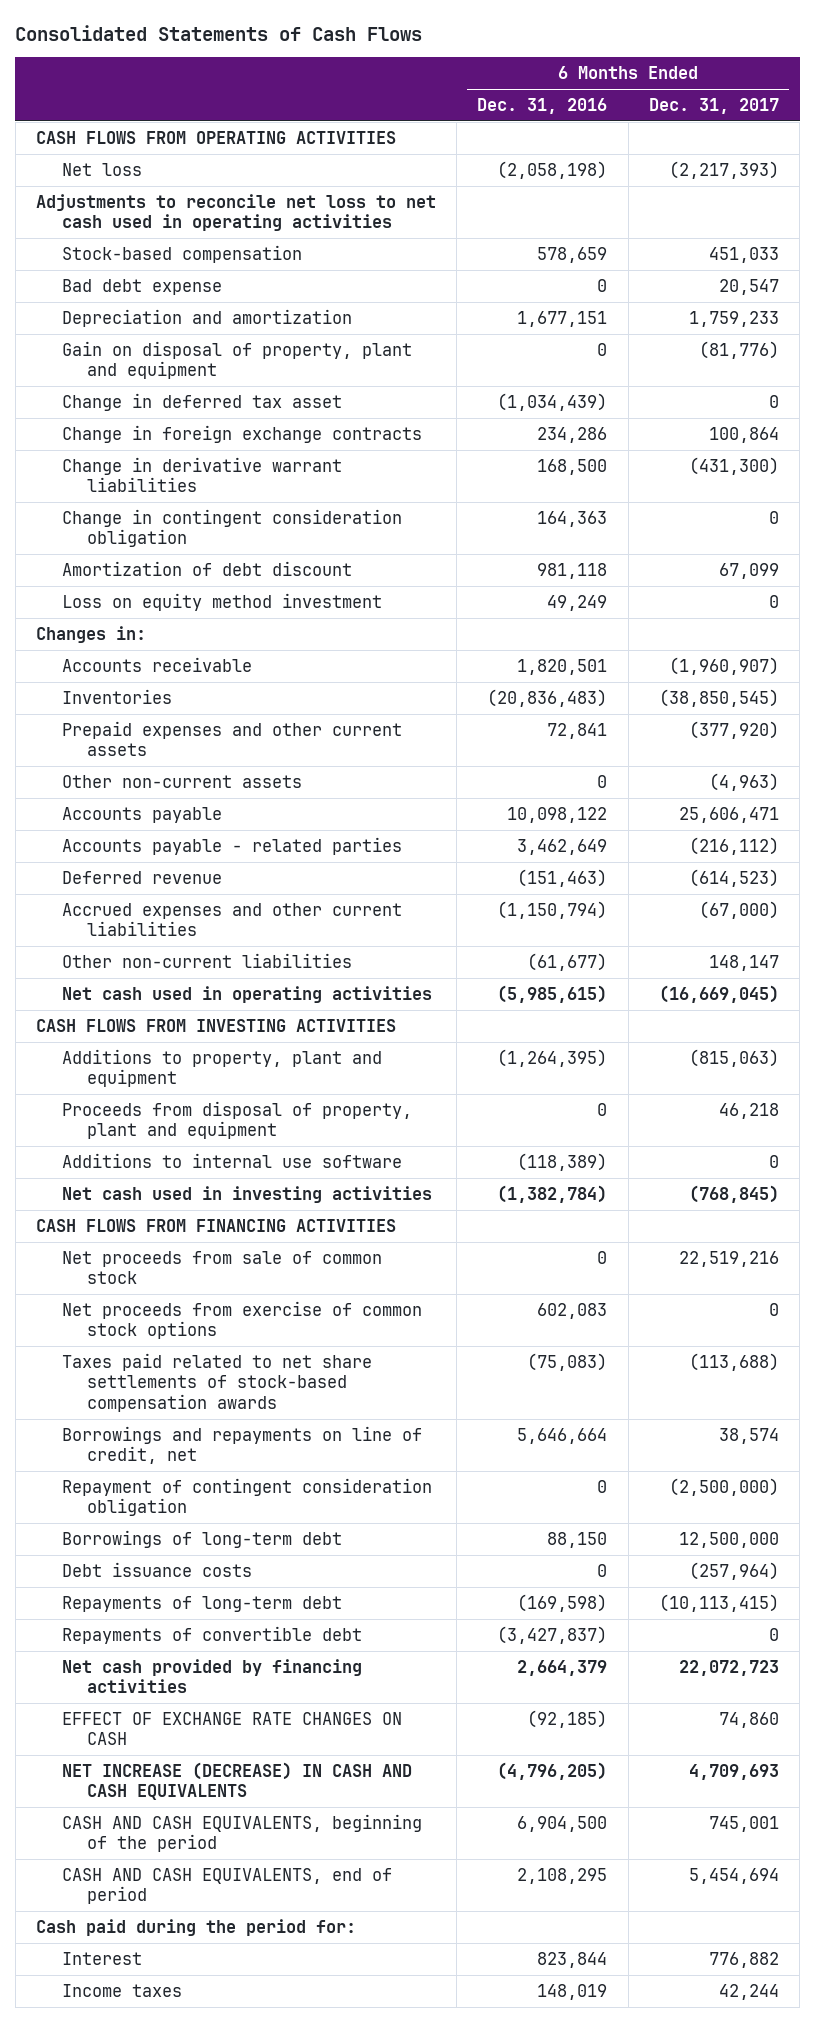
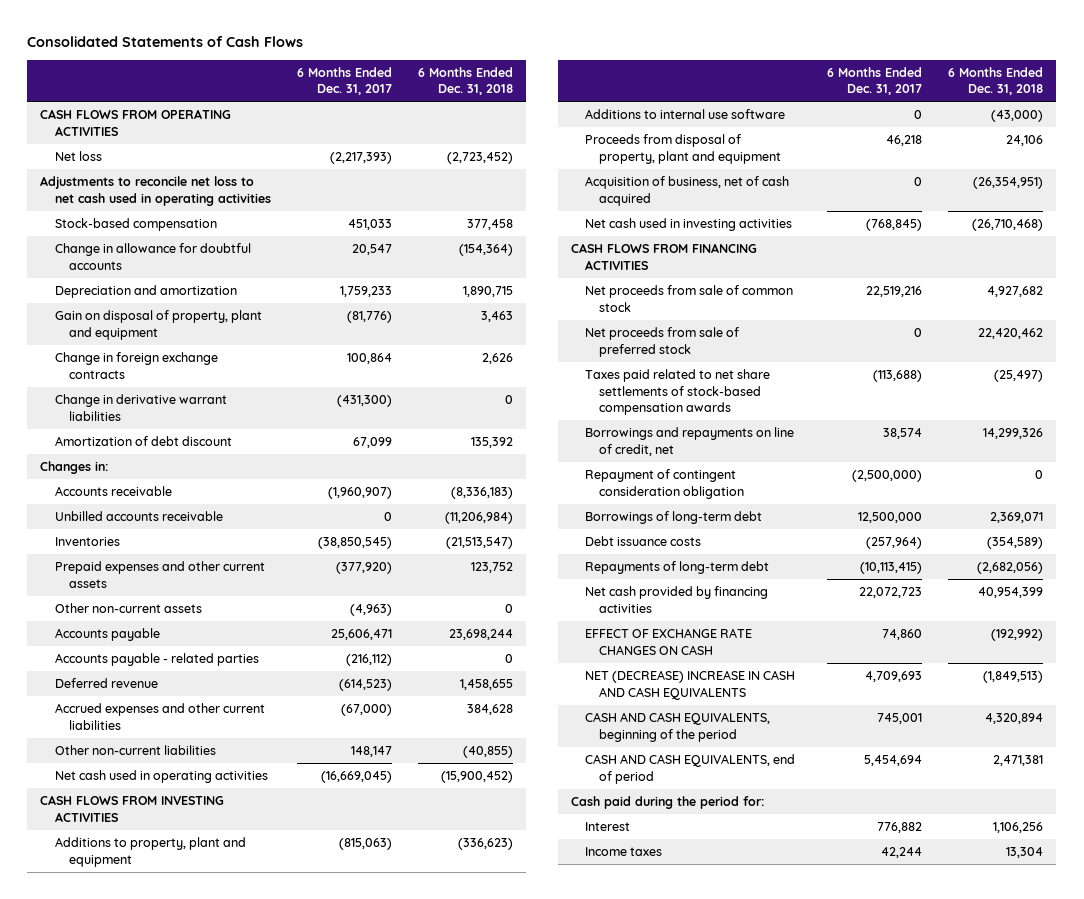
- | 6 Months Ended Dec. 31, 2016 | 6 Months Ended Dec. 31, 2017
+ | 6 Months Ended Dec. 31, 2017 | 6 Months Ended Dec. 31, 2018
- Bad debt expense | 0 | 20,547
+ Change in allowance for doubtful accounts | 20,547 | (154,364)
- Change in deferred tax asset | (1,034,439) | 0
- Change in contingent consideration obligation | 164,363 | 0
- Loss on equity method investment | 49,249 | 0
+ Unbilled accounts receivable | 0 | (11,206,984)
moved down: Proceeds from disposal of property, plant and equipment | 46,218 | 24,106
+ Acquisition of business, net of cash acquired | 0 | (26,354,951)
- Net proceeds from exercise of common stock options | 602,083 | 0
+ Net proceeds from sale of preferred stock | 0 | 22,420,462
- Repayments of convertible debt | (3,427,837) | 0
- NET INCREASE (DECREASE) IN CASH AND CASH EQUIVALENTS | (4,796,205) | 4,709,693
+ NET (DECREASE) INCREASE IN CASH AND CASH EQUIVALENTS | 4,709,693 | (1,849,513)

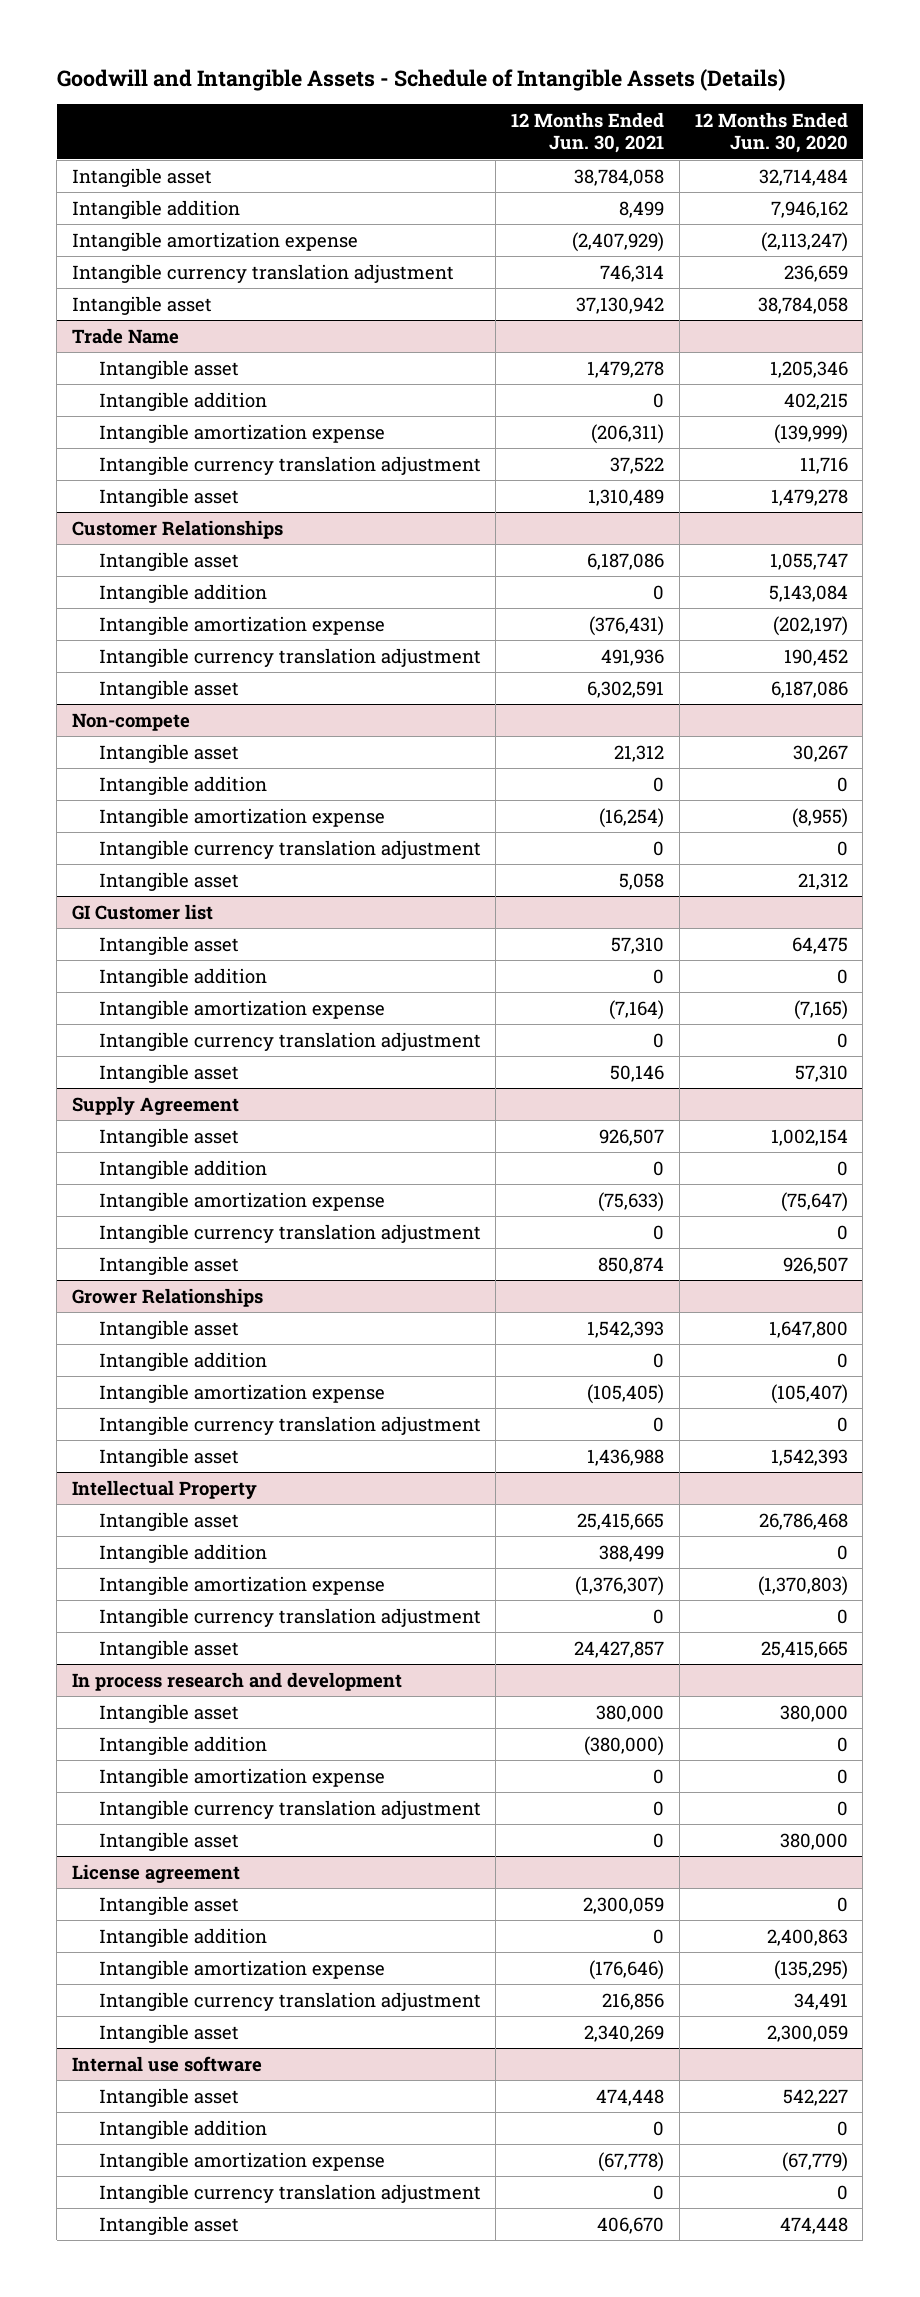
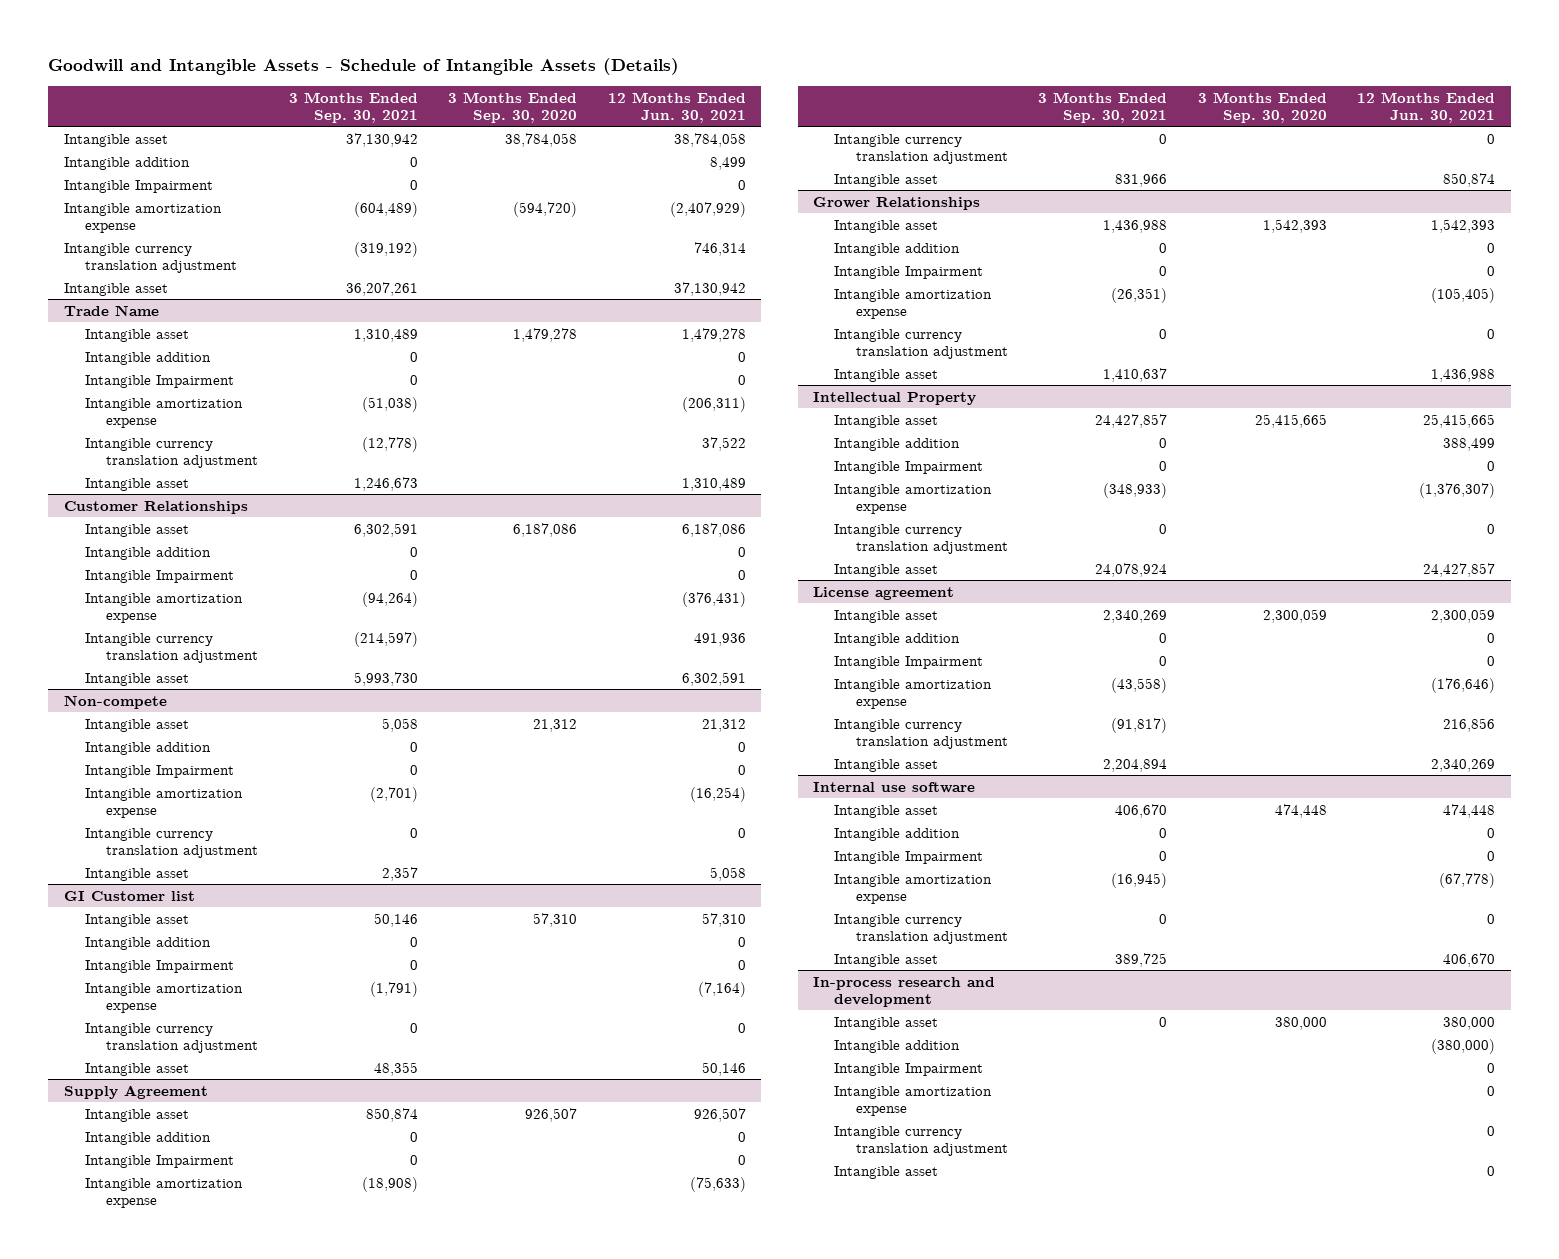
- | 12 Months Ended Jun. 30, 2021 | 12 Months Ended Jun. 30, 2020
+ | 3 Months Ended Sep. 30, 2021 | 3 Months Ended Sep. 30, 2020 | 12 Months Ended Jun. 30, 2021
+ Intangible Impairment | 0 | | 0
@ Trade Name
+ Intangible Impairment | 0 | | 0
@ Customer Relationships
+ Intangible Impairment | 0 | | 0
@ Non-compete
+ Intangible Impairment | 0 | | 0
@ GI Customer list
+ Intangible Impairment | 0 | | 0
@ Supply Agreement
+ Intangible Impairment | 0 | | 0
@ Grower Relationships
+ Intangible Impairment | 0 | | 0
@ Intellectual Property
+ Intangible Impairment | 0 | | 0
- In process research and development
- Intangible asset | 380,000 | 380,000
- Intangible addition | (380,000) | 0
- Intangible amortization expense | 0 | 0
- Intangible currency translation adjustment | 0 | 0
- Intangible asset | 0 | 380,000
@ License agreement
+ Intangible Impairment | 0 | | 0
@ Internal use software
+ Intangible Impairment | 0 | | 0
+ In-process research and development
+ Intangible asset | 0 | 380,000 | 380,000
+ Intangible addition | | | (380,000)
+ Intangible Impairment | | | 0
+ Intangible amortization expense | | | 0
+ Intangible currency translation adjustment | | | 0
+ Intangible asset | | | 0

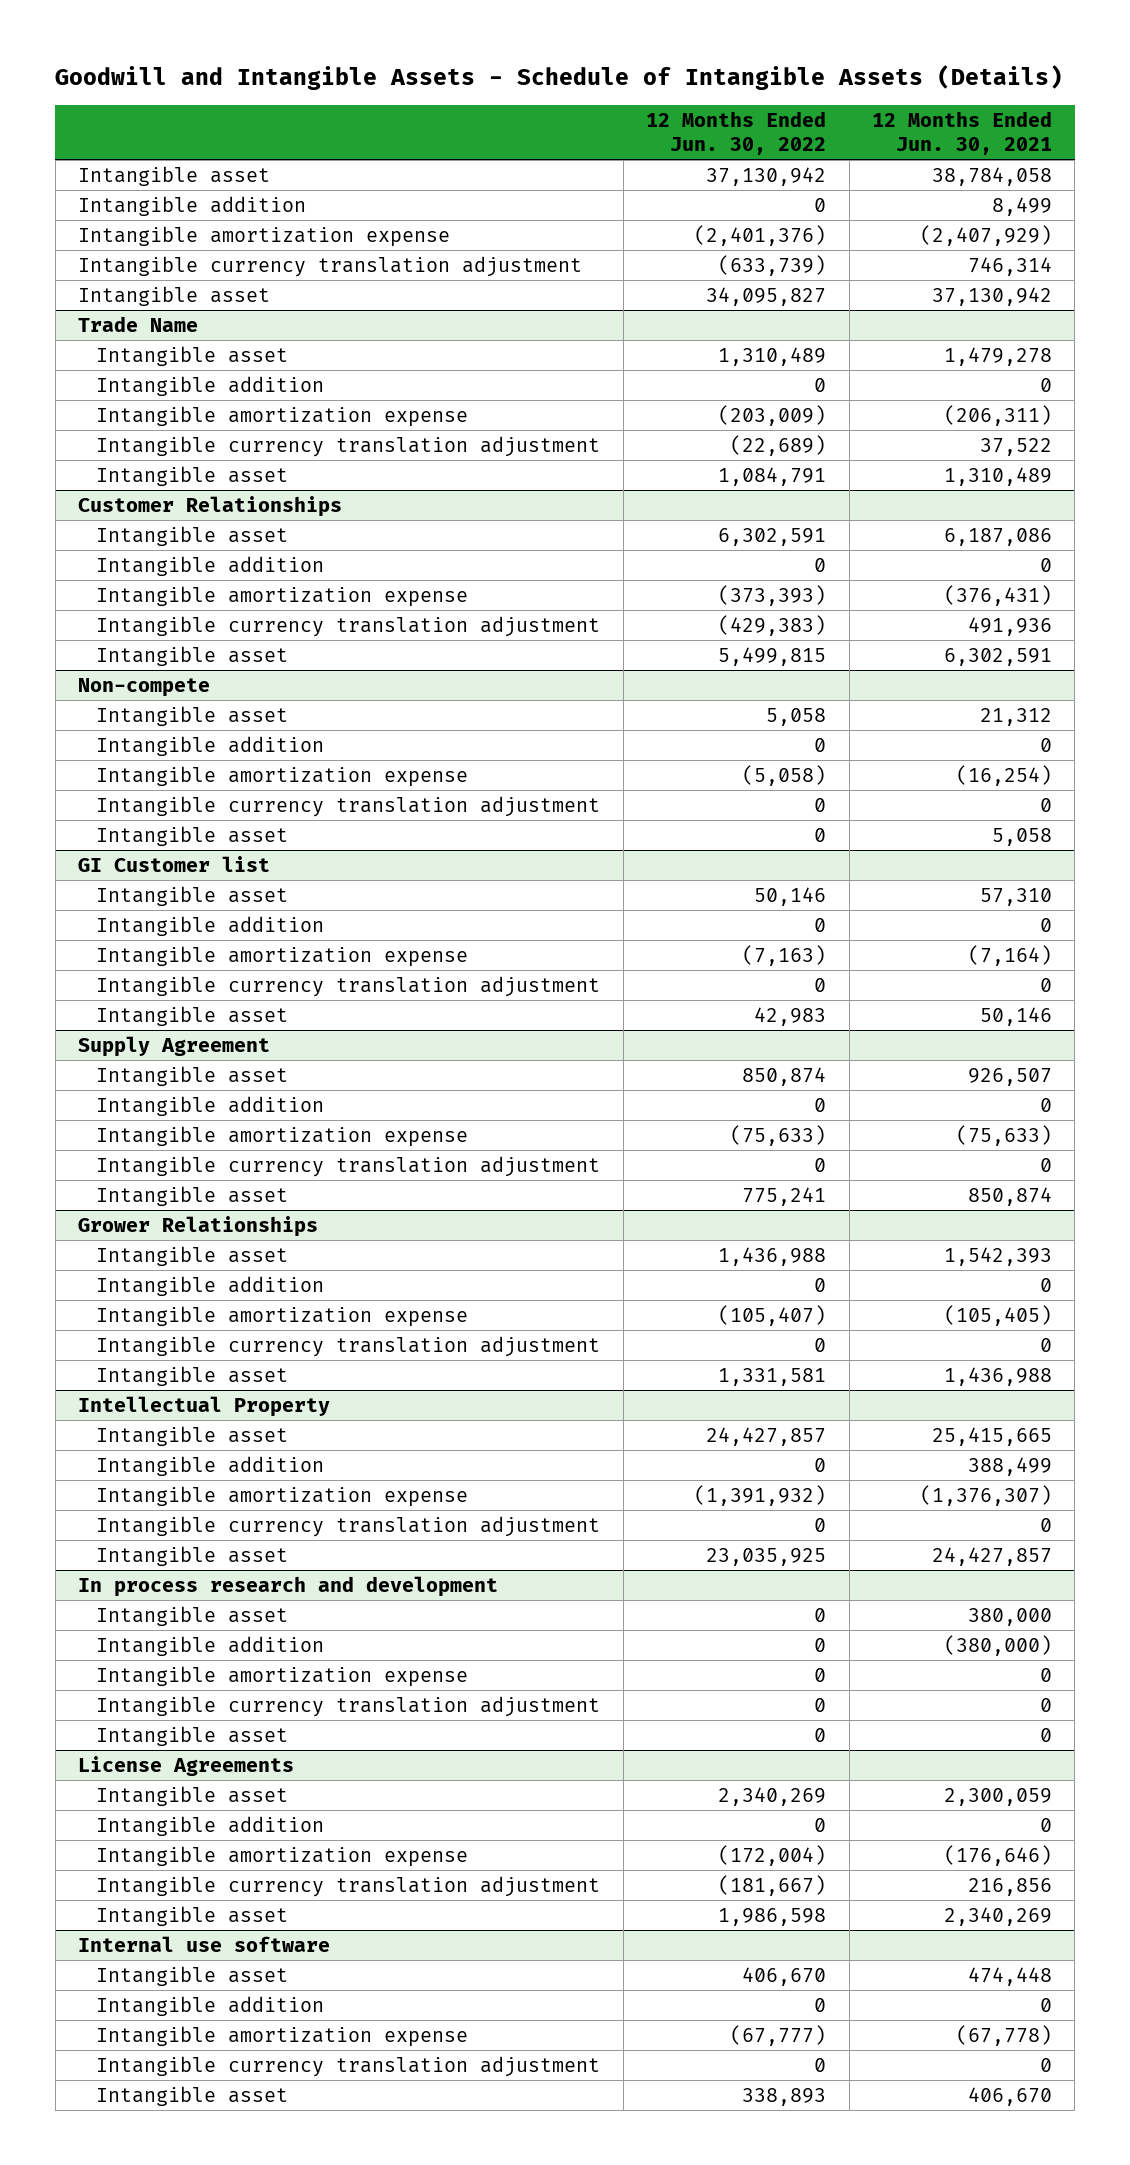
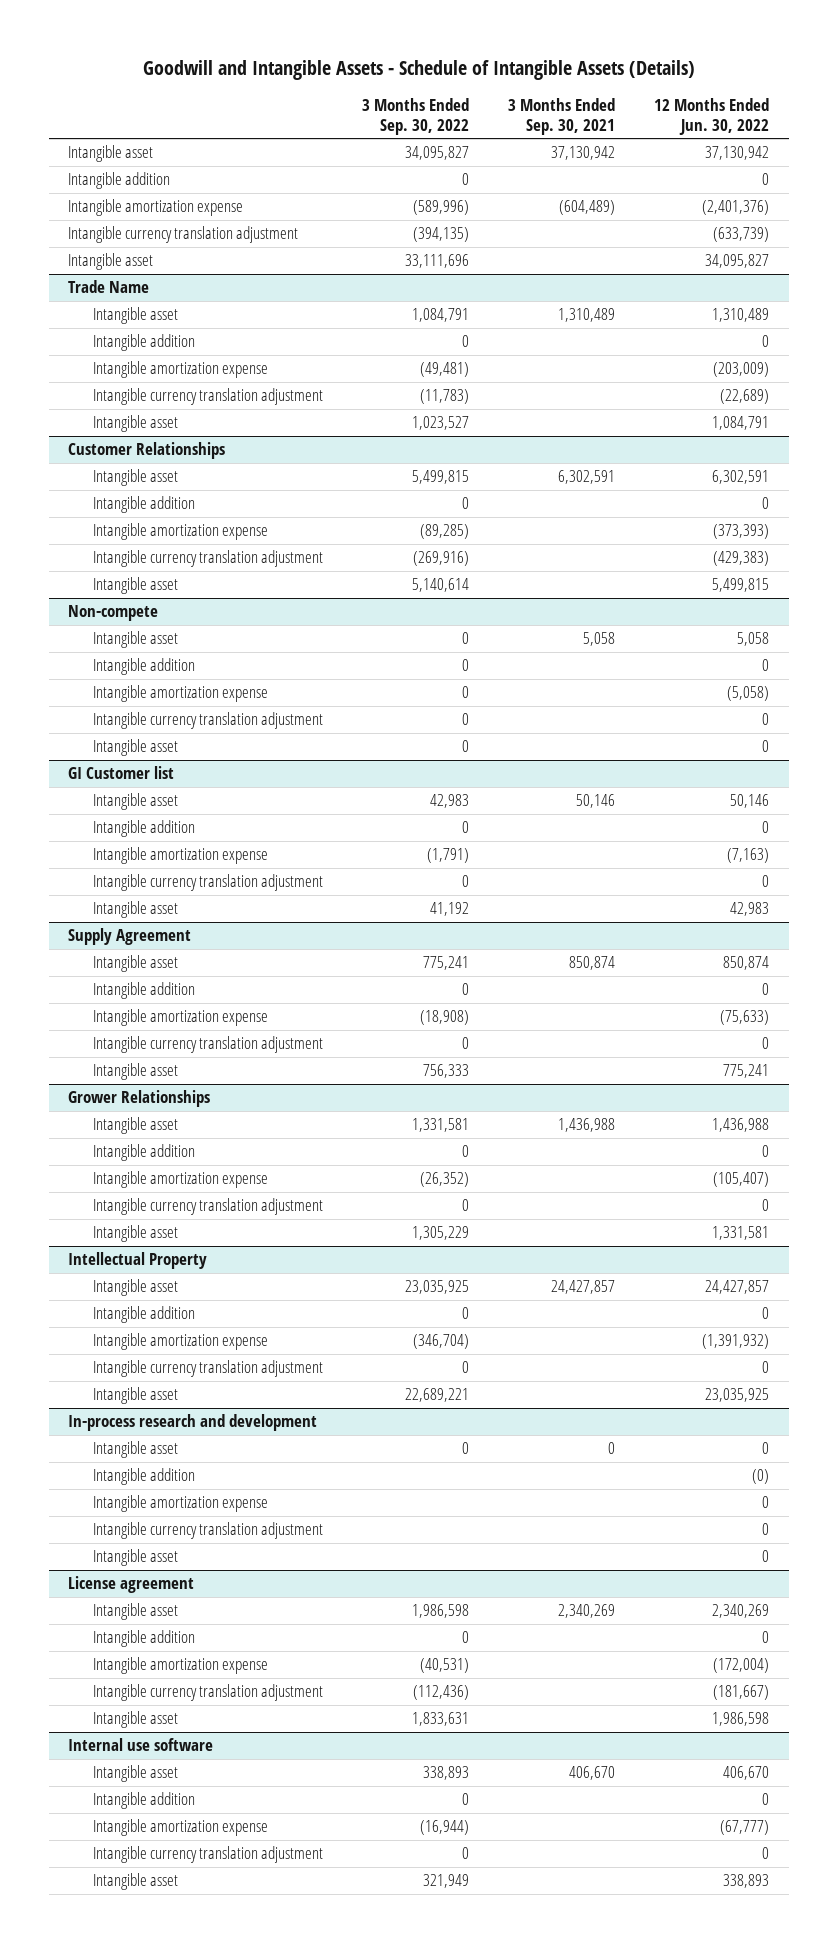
- | 12 Months Ended Jun. 30, 2022 | 12 Months Ended Jun. 30, 2021
+ | 3 Months Ended Sep. 30, 2022 | 3 Months Ended Sep. 30, 2021 | 12 Months Ended Jun. 30, 2022
- In process research and development
+ In-process research and development
- Intangible addition | 0 | (380,000)
+ Intangible addition | | | (0)
- License Agreements
+ License agreement

